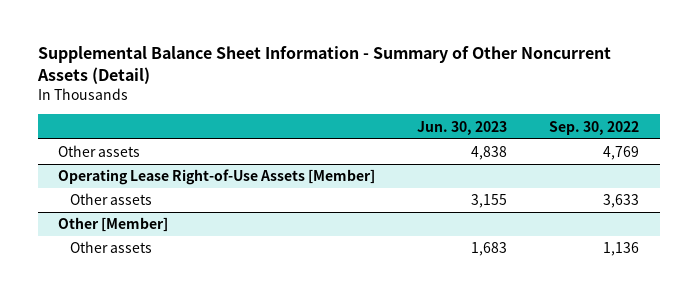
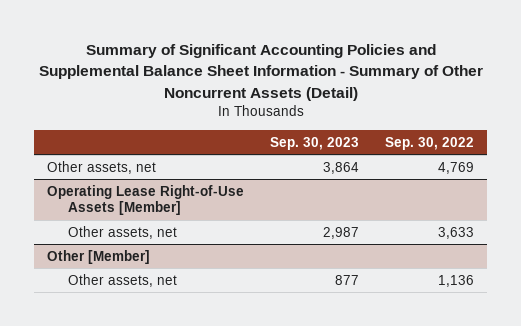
- Supplemental Balance Sheet Information - Summary of Other Noncurrent Assets (Detail)
+ Summary of Significant Accounting Policies and Supplemental Balance Sheet Information - Summary of Other Noncurrent Assets (Detail)
- | Jun. 30, 2023 | Sep. 30, 2022
+ | Sep. 30, 2023 | Sep. 30, 2022
- Other assets | 4,838 | 4,769
+ Other assets, net | 3,864 | 4,769
@ Operating Lease Right-of-Use Assets [Member]
- Other assets | 3,155 | 3,633
+ Other assets, net | 2,987 | 3,633
@ Other [Member]
- Other assets | 1,683 | 1,136
+ Other assets, net | 877 | 1,136

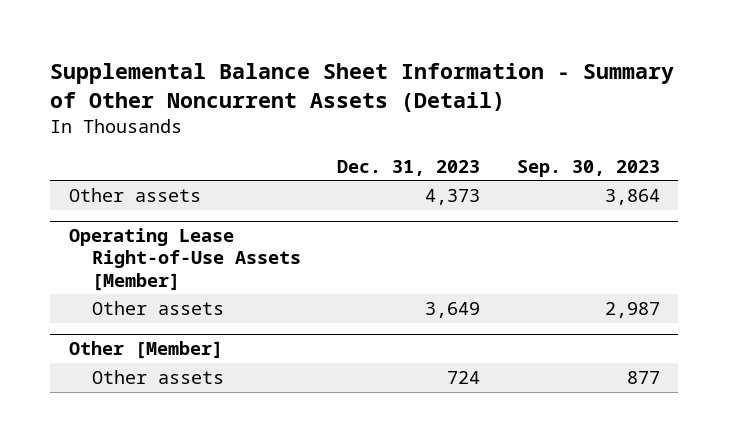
- Summary of Significant Accounting Policies and Supplemental Balance Sheet Information - Summary of Other Noncurrent Assets (Detail)
+ Supplemental Balance Sheet Information - Summary of Other Noncurrent Assets (Detail)
- | Sep. 30, 2023 | Sep. 30, 2022
+ | Dec. 31, 2023 | Sep. 30, 2023
- Other assets, net | 3,864 | 4,769
+ Other assets | 4,373 | 3,864
@ Operating Lease Right-of-Use Assets [Member]
- Other assets, net | 2,987 | 3,633
+ Other assets | 3,649 | 2,987
@ Other [Member]
- Other assets, net | 877 | 1,136
+ Other assets | 724 | 877

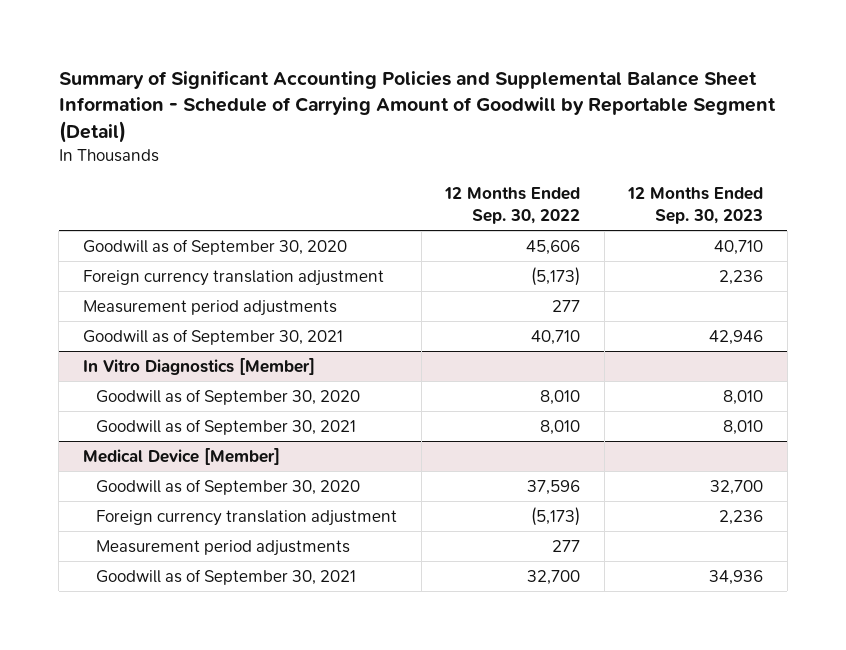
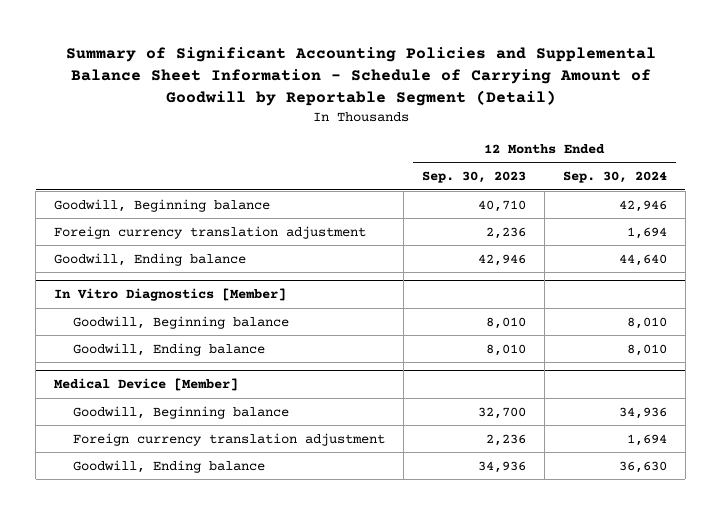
- | 12 Months Ended Sep. 30, 2022 | 12 Months Ended Sep. 30, 2023
+ | 12 Months Ended Sep. 30, 2023 | 12 Months Ended Sep. 30, 2024
- Goodwill as of September 30, 2020 | 45,606 | 40,710
+ Goodwill, Beginning balance | 40,710 | 42,946
- Measurement period adjustments | 277 |
- Goodwill as of September 30, 2021 | 40,710 | 42,946
+ Goodwill, Ending balance | 42,946 | 44,640
@ In Vitro Diagnostics [Member]
- Goodwill as of September 30, 2020 | 8,010 | 8,010
- Goodwill as of September 30, 2021 | 8,010 | 8,010
+ Goodwill, Beginning balance | 8,010 | 8,010
+ Goodwill, Ending balance | 8,010 | 8,010
@ Medical Device [Member]
- Goodwill as of September 30, 2020 | 37,596 | 32,700
+ Goodwill, Beginning balance | 32,700 | 34,936
- Measurement period adjustments | 277 |
- Goodwill as of September 30, 2021 | 32,700 | 34,936
+ Goodwill, Ending balance | 34,936 | 36,630

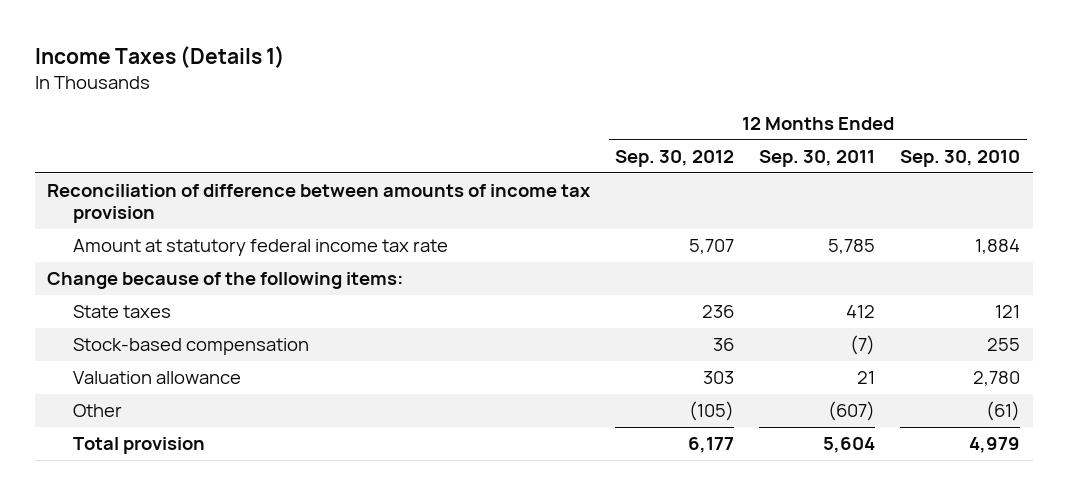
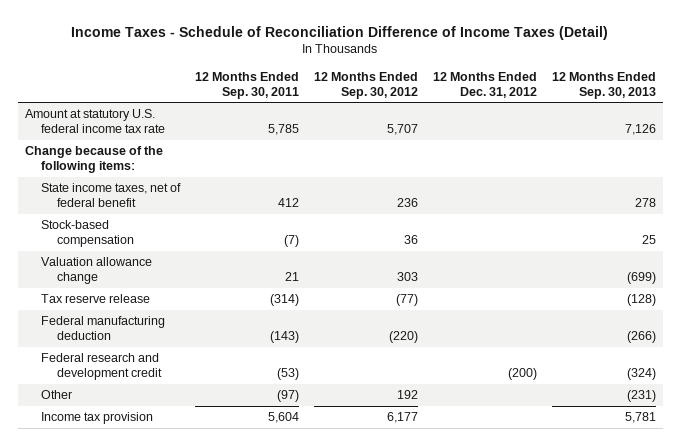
- Income Taxes (Details 1)
+ Income Taxes - Schedule of Reconciliation Difference of Income Taxes (Detail)
- | 12 Months Ended Sep. 30, 2012 | 12 Months Ended Sep. 30, 2011 | 12 Months Ended Sep. 30, 2010
+ | 12 Months Ended Sep. 30, 2011 | 12 Months Ended Sep. 30, 2012 | 12 Months Ended Dec. 31, 2012 | 12 Months Ended Sep. 30, 2013
- Reconciliation of difference between amounts of income tax provision
- Amount at statutory federal income tax rate | 5,707 | 5,785 | 1,884
+ Amount at statutory U.S. federal income tax rate | 5,785 | 5,707 | | 7,126
- State taxes | 236 | 412 | 121
+ State income taxes, net of federal benefit | 412 | 236 | | 278
- Valuation allowance | 303 | 21 | 2,780
- Other | (105) | (607) | (61)
- Total provision | 6,177 | 5,604 | 4,979
+ Valuation allowance change | 21 | 303 | | (699)
+ Tax reserve release | (314) | (77) | | (128)
+ Federal manufacturing deduction | (143) | (220) | | (266)
+ Federal research and development credit | (53) | | (200) | (324)
+ Other | (97) | 192 | | (231)
+ Income tax provision | 5,604 | 6,177 | | 5,781

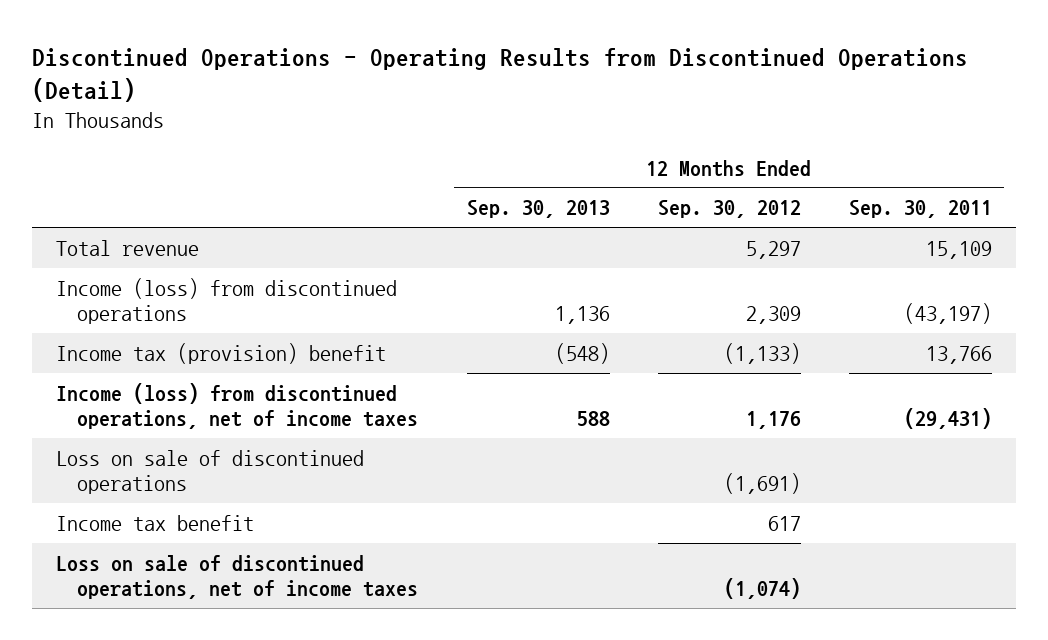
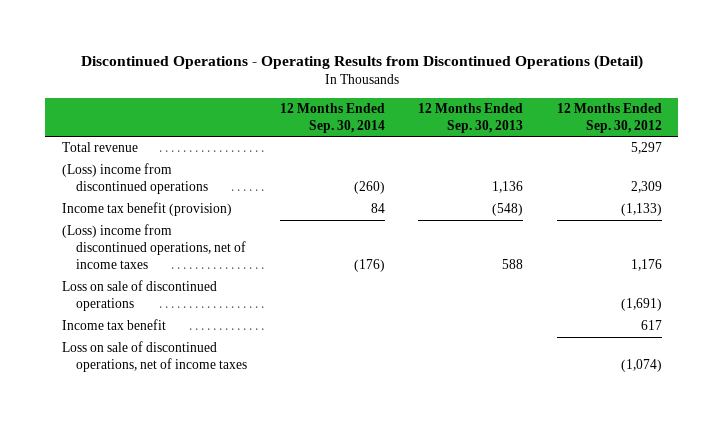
- | 12 Months Ended Sep. 30, 2013 | 12 Months Ended Sep. 30, 2012 | 12 Months Ended Sep. 30, 2011
+ | 12 Months Ended Sep. 30, 2014 | 12 Months Ended Sep. 30, 2013 | 12 Months Ended Sep. 30, 2012
- Income (loss) from discontinued operations | 1,136 | 2,309 | (43,197)
- Income tax (provision) benefit | (548) | (1,133) | 13,766
- Income (loss) from discontinued operations, net of income taxes | 588 | 1,176 | (29,431)
+ (Loss) income from discontinued operations | (260) | 1,136 | 2,309
+ Income tax benefit (provision) | 84 | (548) | (1,133)
+ (Loss) income from discontinued operations, net of income taxes | (176) | 588 | 1,176

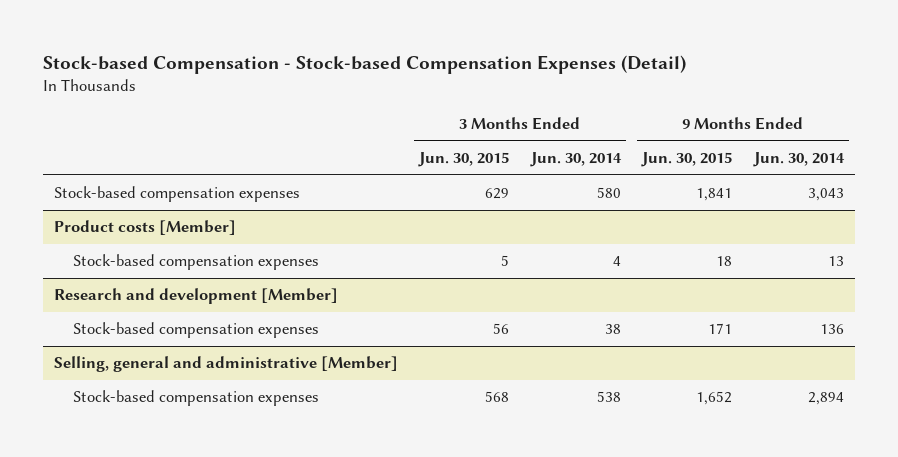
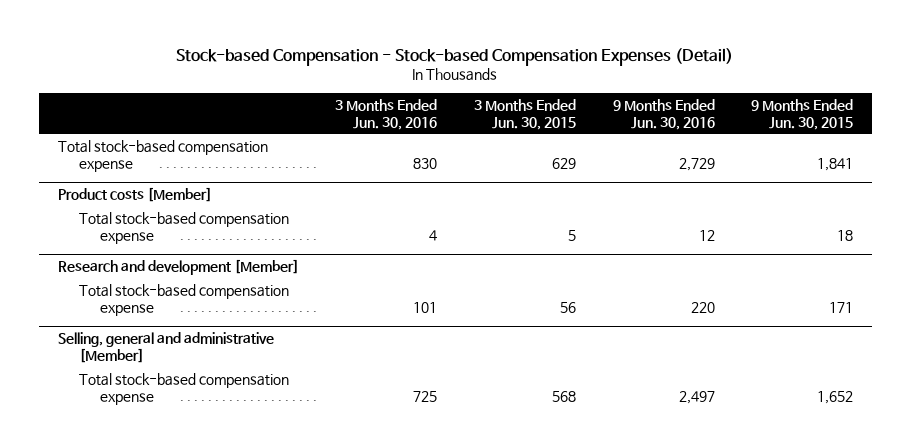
- | 3 Months Ended Jun. 30, 2015 | 3 Months Ended Jun. 30, 2014 | 9 Months Ended Jun. 30, 2015 | 9 Months Ended Jun. 30, 2014
+ | 3 Months Ended Jun. 30, 2016 | 3 Months Ended Jun. 30, 2015 | 9 Months Ended Jun. 30, 2016 | 9 Months Ended Jun. 30, 2015
- Stock-based compensation expenses | 629 | 580 | 1,841 | 3,043
+ Total stock-based compensation expense | 830 | 629 | 2,729 | 1,841
@ Product costs [Member]
- Stock-based compensation expenses | 5 | 4 | 18 | 13
+ Total stock-based compensation expense | 4 | 5 | 12 | 18
@ Research and development [Member]
- Stock-based compensation expenses | 56 | 38 | 171 | 136
+ Total stock-based compensation expense | 101 | 56 | 220 | 171
@ Selling, general and administrative [Member]
- Stock-based compensation expenses | 568 | 538 | 1,652 | 2,894
+ Total stock-based compensation expense | 725 | 568 | 2,497 | 1,652

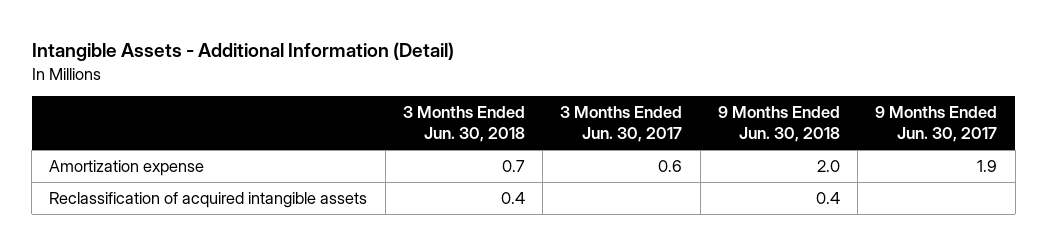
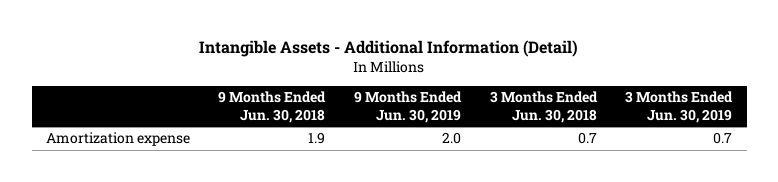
- | 3 Months Ended Jun. 30, 2018 | 3 Months Ended Jun. 30, 2017 | 9 Months Ended Jun. 30, 2018 | 9 Months Ended Jun. 30, 2017
+ | 9 Months Ended Jun. 30, 2018 | 9 Months Ended Jun. 30, 2019 | 3 Months Ended Jun. 30, 2018 | 3 Months Ended Jun. 30, 2019
- Amortization expense | 0.7 | 0.6 | 2.0 | 1.9
- Reclassification of acquired intangible assets | 0.4 | | 0.4 |
+ Amortization expense | 1.9 | 2.0 | 0.7 | 0.7

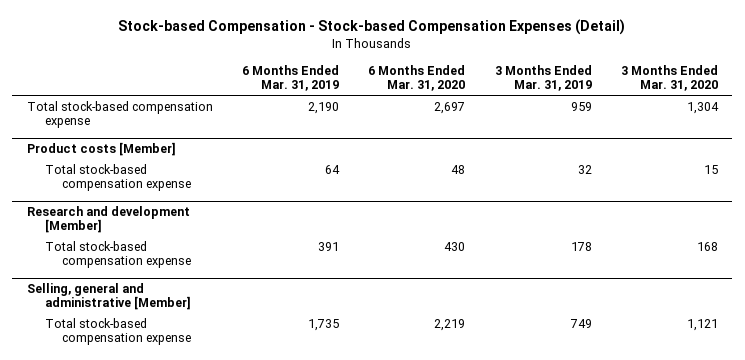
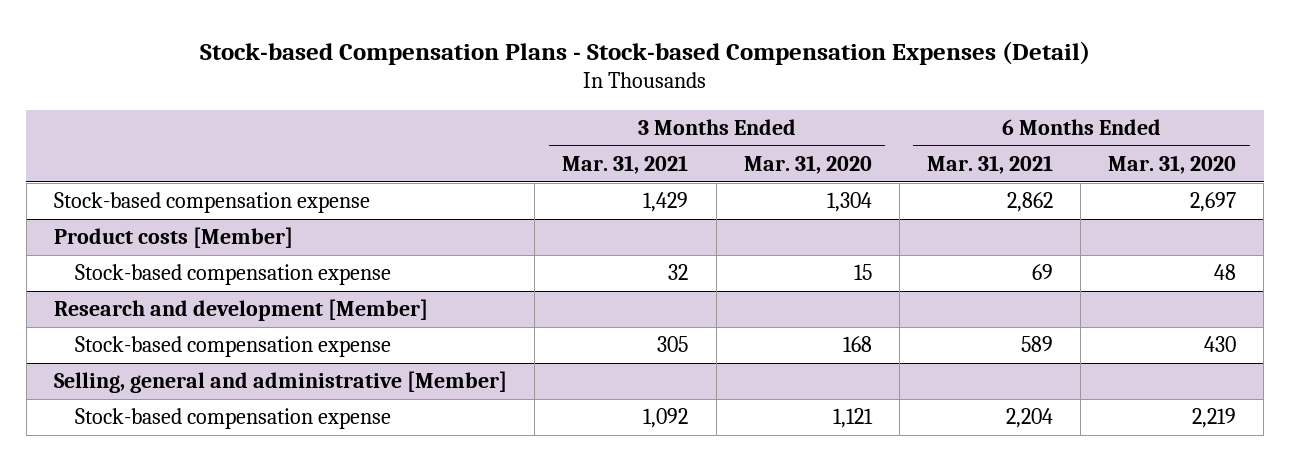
- Stock-based Compensation - Stock-based Compensation Expenses (Detail)
+ Stock-based Compensation Plans - Stock-based Compensation Expenses (Detail)
- | 6 Months Ended Mar. 31, 2019 | 6 Months Ended Mar. 31, 2020 | 3 Months Ended Mar. 31, 2019 | 3 Months Ended Mar. 31, 2020
+ | 3 Months Ended Mar. 31, 2021 | 3 Months Ended Mar. 31, 2020 | 6 Months Ended Mar. 31, 2021 | 6 Months Ended Mar. 31, 2020
- Total stock-based compensation expense | 2,190 | 2,697 | 959 | 1,304
+ Stock-based compensation expense | 1,429 | 1,304 | 2,862 | 2,697
@ Product costs [Member]
- Total stock-based compensation expense | 64 | 48 | 32 | 15
+ Stock-based compensation expense | 32 | 15 | 69 | 48
@ Research and development [Member]
- Total stock-based compensation expense | 391 | 430 | 178 | 168
+ Stock-based compensation expense | 305 | 168 | 589 | 430
@ Selling, general and administrative [Member]
- Total stock-based compensation expense | 1,735 | 2,219 | 749 | 1,121
+ Stock-based compensation expense | 1,092 | 1,121 | 2,204 | 2,219

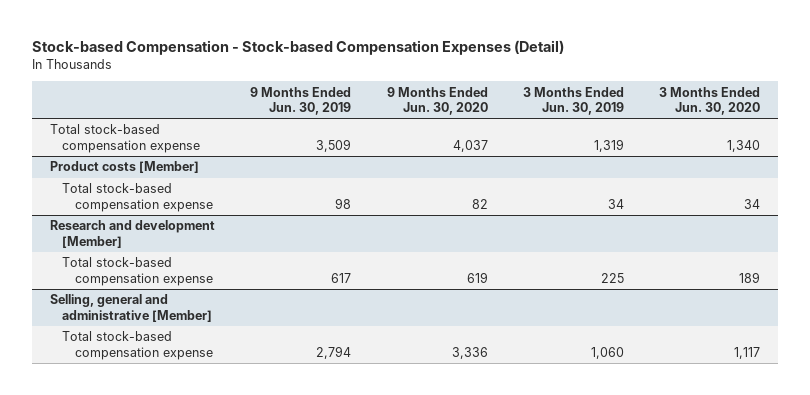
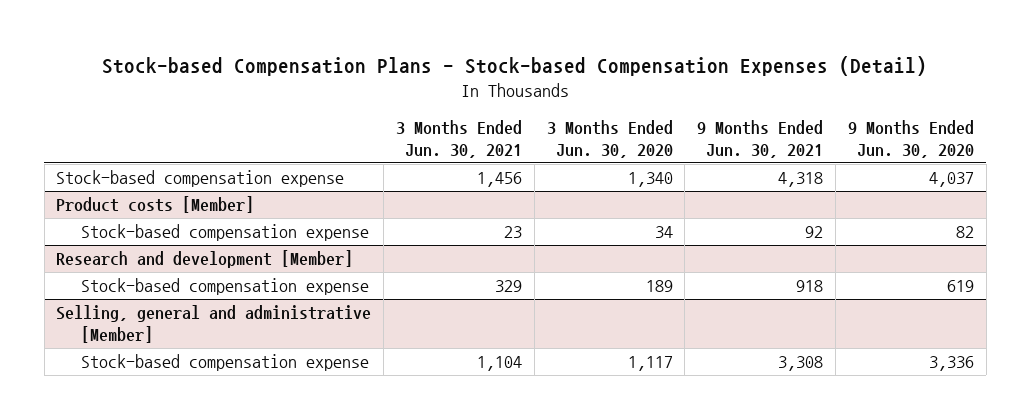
- Stock-based Compensation - Stock-based Compensation Expenses (Detail)
+ Stock-based Compensation Plans - Stock-based Compensation Expenses (Detail)
- | 9 Months Ended Jun. 30, 2019 | 9 Months Ended Jun. 30, 2020 | 3 Months Ended Jun. 30, 2019 | 3 Months Ended Jun. 30, 2020
+ | 3 Months Ended Jun. 30, 2021 | 3 Months Ended Jun. 30, 2020 | 9 Months Ended Jun. 30, 2021 | 9 Months Ended Jun. 30, 2020
- Total stock-based compensation expense | 3,509 | 4,037 | 1,319 | 1,340
+ Stock-based compensation expense | 1,456 | 1,340 | 4,318 | 4,037
@ Product costs [Member]
- Total stock-based compensation expense | 98 | 82 | 34 | 34
+ Stock-based compensation expense | 23 | 34 | 92 | 82
@ Research and development [Member]
- Total stock-based compensation expense | 617 | 619 | 225 | 189
+ Stock-based compensation expense | 329 | 189 | 918 | 619
@ Selling, general and administrative [Member]
- Total stock-based compensation expense | 2,794 | 3,336 | 1,060 | 1,117
+ Stock-based compensation expense | 1,104 | 1,117 | 3,308 | 3,336

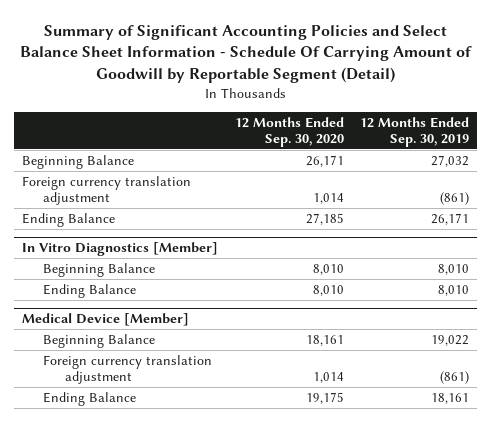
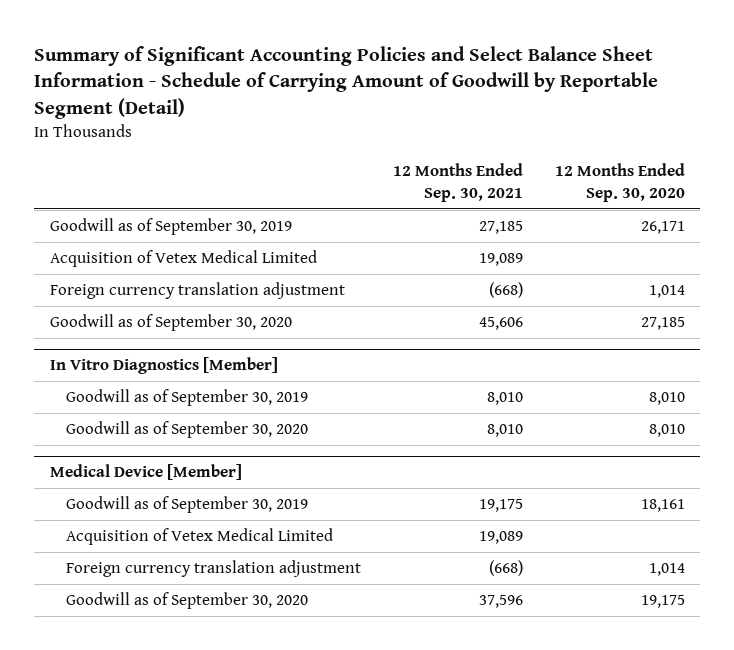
- Summary of Significant Accounting Policies and Select Balance Sheet Information - Schedule Of Carrying Amount of Goodwill by Reportable Segment (Detail)
+ Summary of Significant Accounting Policies and Select Balance Sheet Information - Schedule of Carrying Amount of Goodwill by Reportable Segment (Detail)
- | 12 Months Ended Sep. 30, 2020 | 12 Months Ended Sep. 30, 2019
+ | 12 Months Ended Sep. 30, 2021 | 12 Months Ended Sep. 30, 2020
- Beginning Balance | 26,171 | 27,032
+ Goodwill as of September 30, 2019 | 27,185 | 26,171
+ Acquisition of Vetex Medical Limited | 19,089 |
- Ending Balance | 27,185 | 26,171
+ Goodwill as of September 30, 2020 | 45,606 | 27,185
@ In Vitro Diagnostics [Member]
- Beginning Balance | 8,010 | 8,010
- Ending Balance | 8,010 | 8,010
+ Goodwill as of September 30, 2019 | 8,010 | 8,010
+ Goodwill as of September 30, 2020 | 8,010 | 8,010
@ Medical Device [Member]
- Beginning Balance | 18,161 | 19,022
+ Goodwill as of September 30, 2019 | 19,175 | 18,161
+ Acquisition of Vetex Medical Limited | 19,089 |
- Ending Balance | 19,175 | 18,161
+ Goodwill as of September 30, 2020 | 37,596 | 19,175

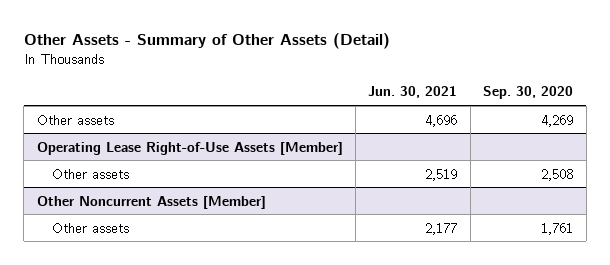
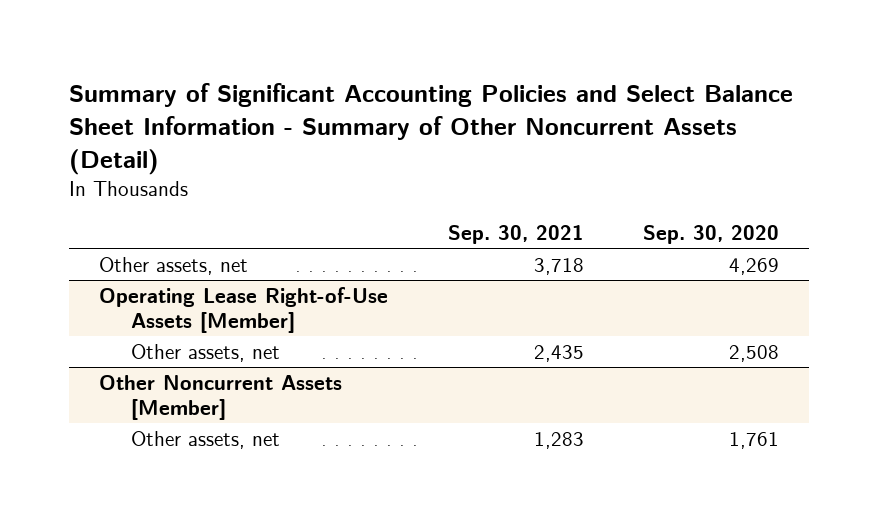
- Other Assets - Summary of Other Assets (Detail)
+ Summary of Significant Accounting Policies and Select Balance Sheet Information - Summary of Other Noncurrent Assets (Detail)
- | Jun. 30, 2021 | Sep. 30, 2020
+ | Sep. 30, 2021 | Sep. 30, 2020
- Other assets | 4,696 | 4,269
+ Other assets, net | 3,718 | 4,269
@ Operating Lease Right-of-Use Assets [Member]
- Other assets | 2,519 | 2,508
+ Other assets, net | 2,435 | 2,508
@ Other Noncurrent Assets [Member]
- Other assets | 2,177 | 1,761
+ Other assets, net | 1,283 | 1,761

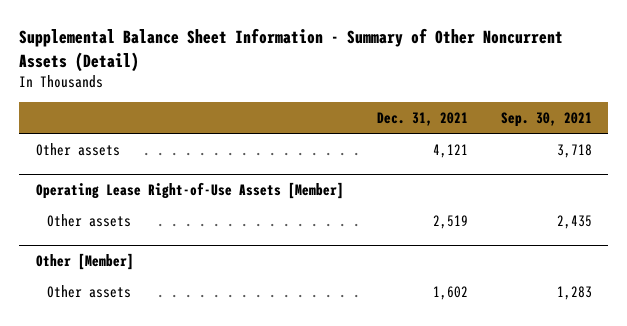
- Summary of Significant Accounting Policies and Select Balance Sheet Information - Summary of Other Noncurrent Assets (Detail)
+ Supplemental Balance Sheet Information - Summary of Other Noncurrent Assets (Detail)
- | Sep. 30, 2021 | Sep. 30, 2020
+ | Dec. 31, 2021 | Sep. 30, 2021
- Other assets, net | 3,718 | 4,269
+ Other assets | 4,121 | 3,718
@ Operating Lease Right-of-Use Assets [Member]
- Other assets, net | 2,435 | 2,508
- Other Noncurrent Assets [Member]
- Other assets, net | 1,283 | 1,761
@ Operating Lease Right-of-Use Assets [Member]
+ Other assets | 2,519 | 2,435
+ Other [Member]
+ Other assets | 1,602 | 1,283

